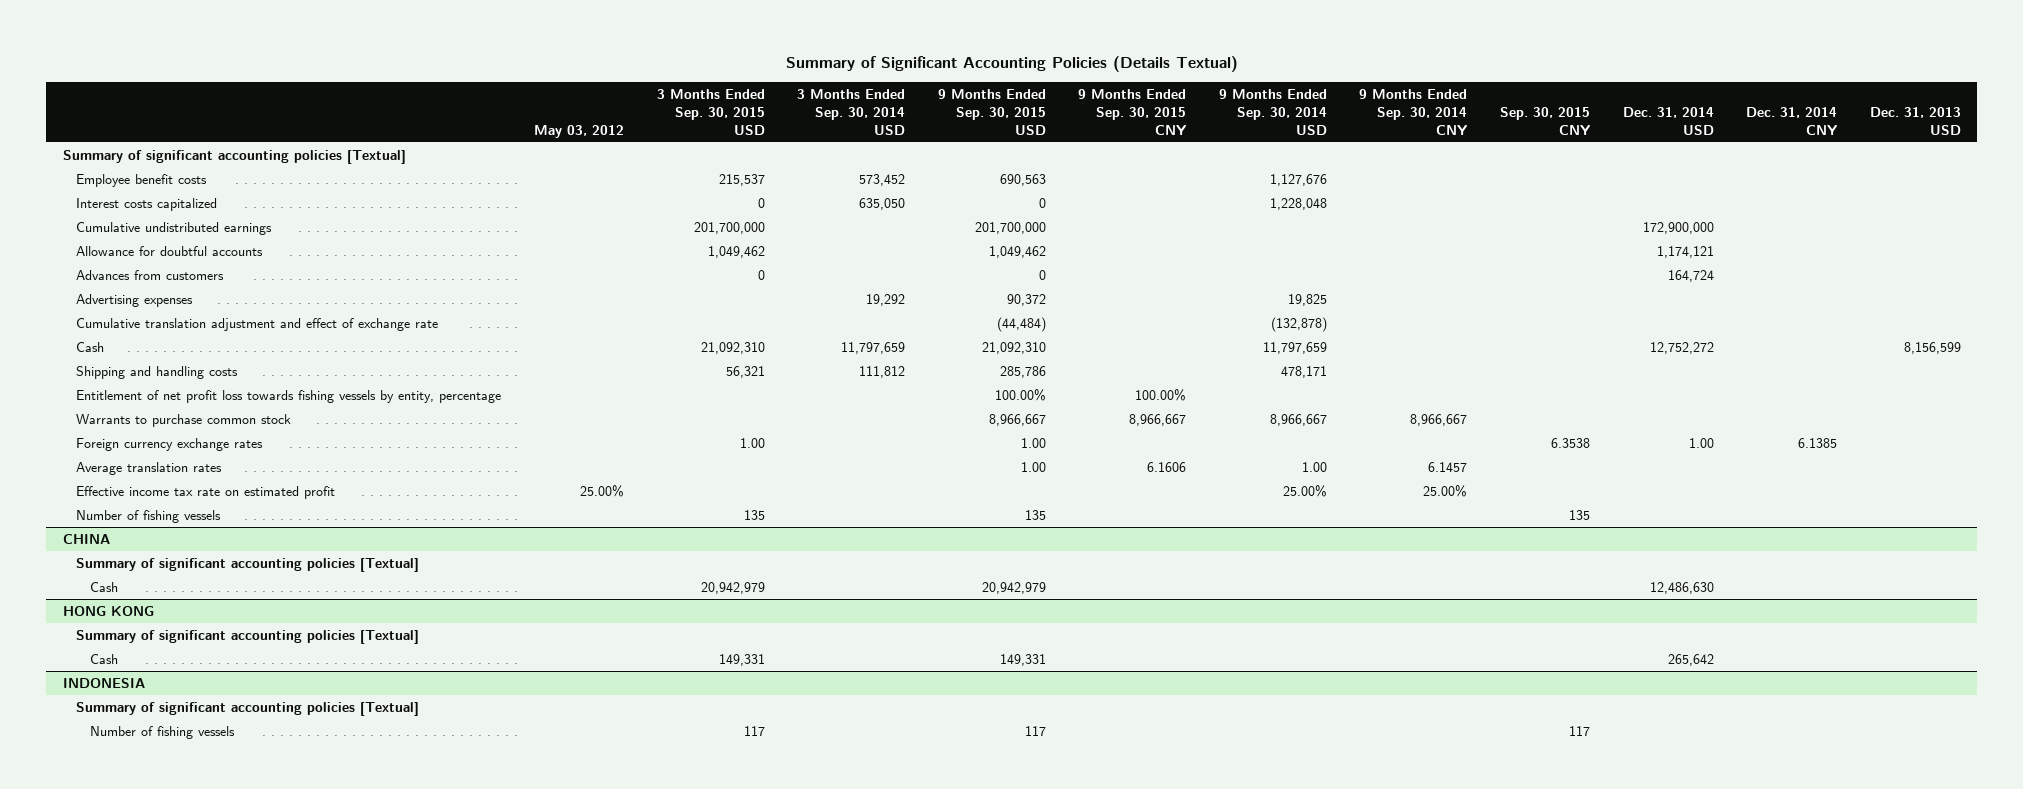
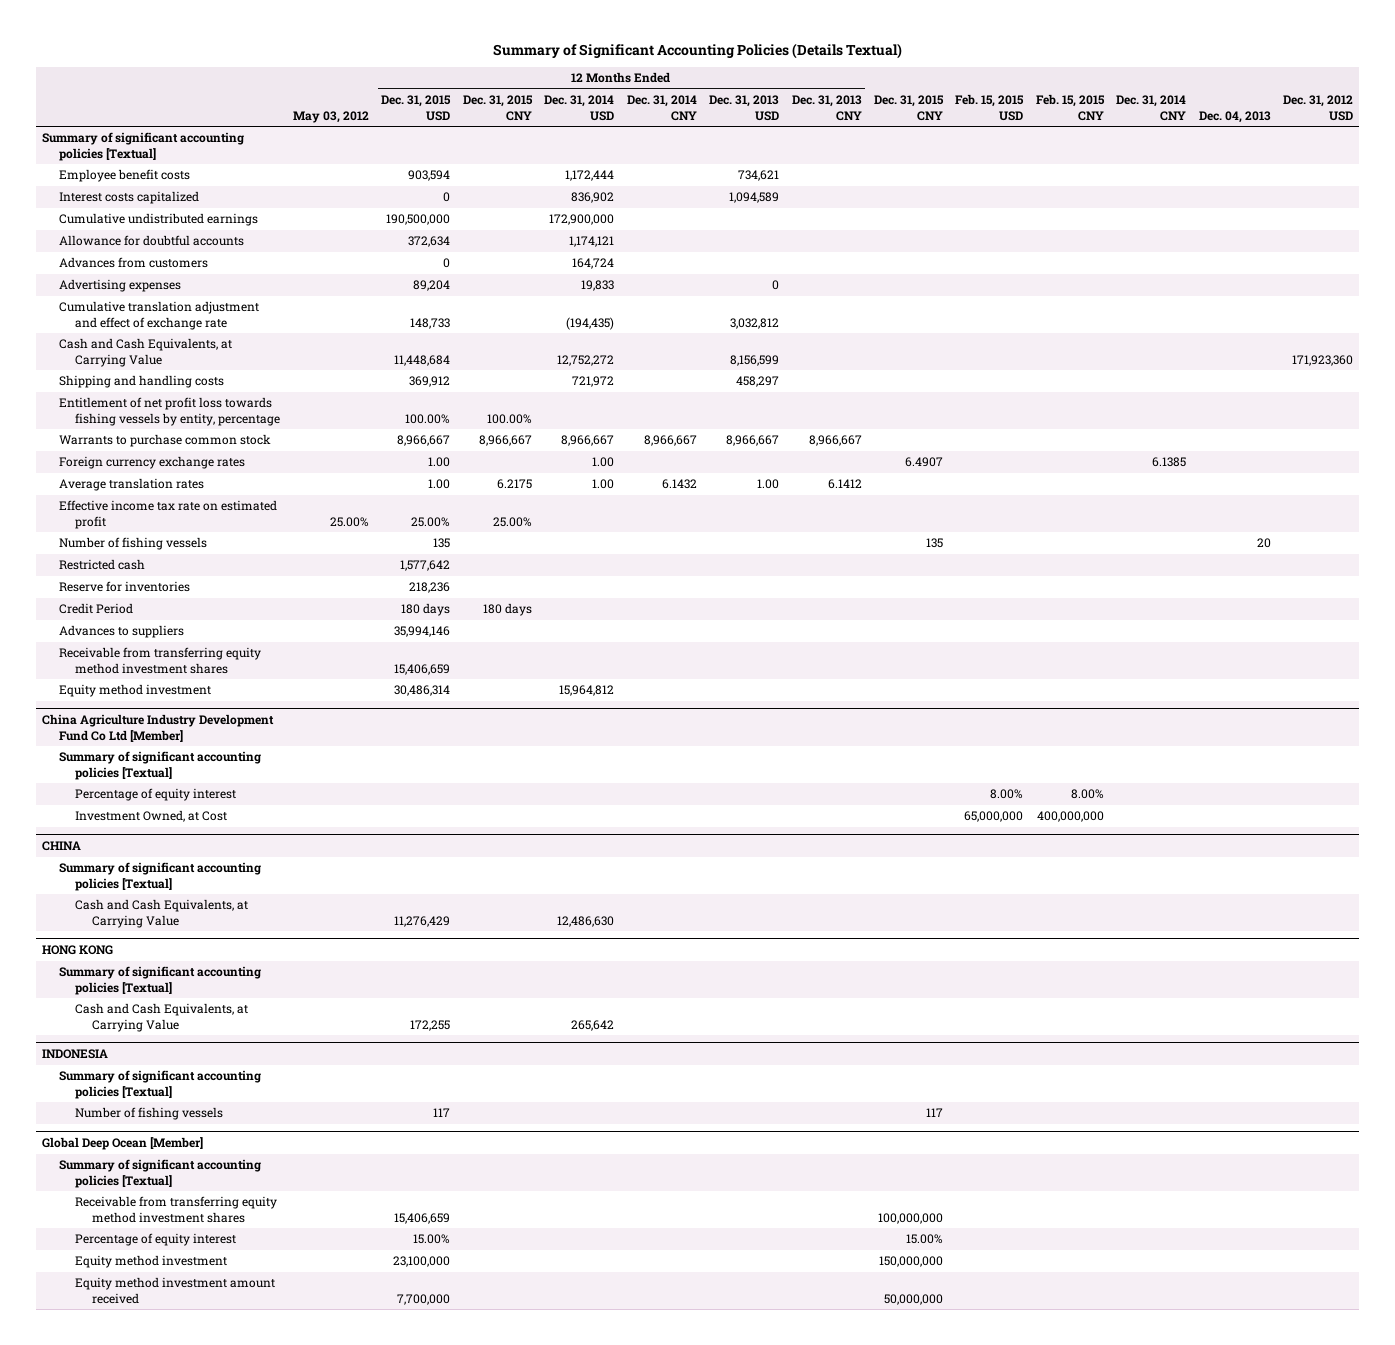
- | May 03, 2012 | 3 Months Ended Sep. 30, 2015 USD | 3 Months Ended Sep. 30, 2014 USD | 9 Months Ended Sep. 30, 2015 USD | 9 Months Ended Sep. 30, 2015 CNY | 9 Months Ended Sep. 30, 2014 USD | 9 Months Ended Sep. 30, 2014 CNY | Sep. 30, 2015 CNY | Dec. 31, 2014 USD | Dec. 31, 2014 CNY | Dec. 31, 2013 USD
+ | May 03, 2012 | 12 Months Ended Dec. 31, 2015 USD | 12 Months Ended Dec. 31, 2015 CNY | 12 Months Ended Dec. 31, 2014 USD | 12 Months Ended Dec. 31, 2014 CNY | 12 Months Ended Dec. 31, 2013 USD | 12 Months Ended Dec. 31, 2013 CNY | Dec. 31, 2015 CNY | Feb. 15, 2015 USD | Feb. 15, 2015 CNY | Dec. 31, 2014 CNY | Dec. 04, 2013 | Dec. 31, 2012 USD
- Cash | | 21,092,310 | 11,797,659 | 21,092,310 | | 11,797,659 | | | 12,752,272 | | 8,156,599
+ Cash and Cash Equivalents, at Carrying Value | | 11,448,684 | | 12,752,272 | | 8,156,599 | | | | | | | 171,923,360
+ Restricted cash | | 1,577,642 | | | | | | | | | | |
+ Reserve for inventories | | 218,236 | | | | | | | | | | |
+ Credit Period | | 180 days | 180 days | | | | | | | | | |
+ Advances to suppliers | | 35,994,146 | | | | | | | | | | |
+ Receivable from transferring equity method investment shares | | 15,406,659 | | | | | | | | | | |
+ Equity method investment | | 30,486,314 | | 15,964,812 | | | | | | | | |
+ China Agriculture Industry Development Fund Co Ltd [Member]
+ Summary of significant accounting policies [Textual]
+ Percentage of equity interest | | | | | | | | | 8.00% | 8.00% | | |
+ Investment Owned, at Cost | | | | | | | | | 65,000,000 | 400,000,000 | | |
@ CHINA
- Cash | | 20,942,979 | | 20,942,979 | | | | | 12,486,630 | |
+ Cash and Cash Equivalents, at Carrying Value | | 11,276,429 | | 12,486,630 | | | | | | | | |
@ HONG KONG
- Cash | | 149,331 | | 149,331 | | | | | 265,642 | |
+ Cash and Cash Equivalents, at Carrying Value | | 172,255 | | 265,642 | | | | | | | | |
+ Global Deep Ocean [Member]
+ Summary of significant accounting policies [Textual]
+ Receivable from transferring equity method investment shares | | 15,406,659 | | | | | | 100,000,000 | | | | |
+ Percentage of equity interest | | 15.00% | | | | | | 15.00% | | | | |
+ Equity method investment | | 23,100,000 | | | | | | 150,000,000 | | | | |
+ Equity method investment amount received | | 7,700,000 | | | | | | 50,000,000 | | | | |

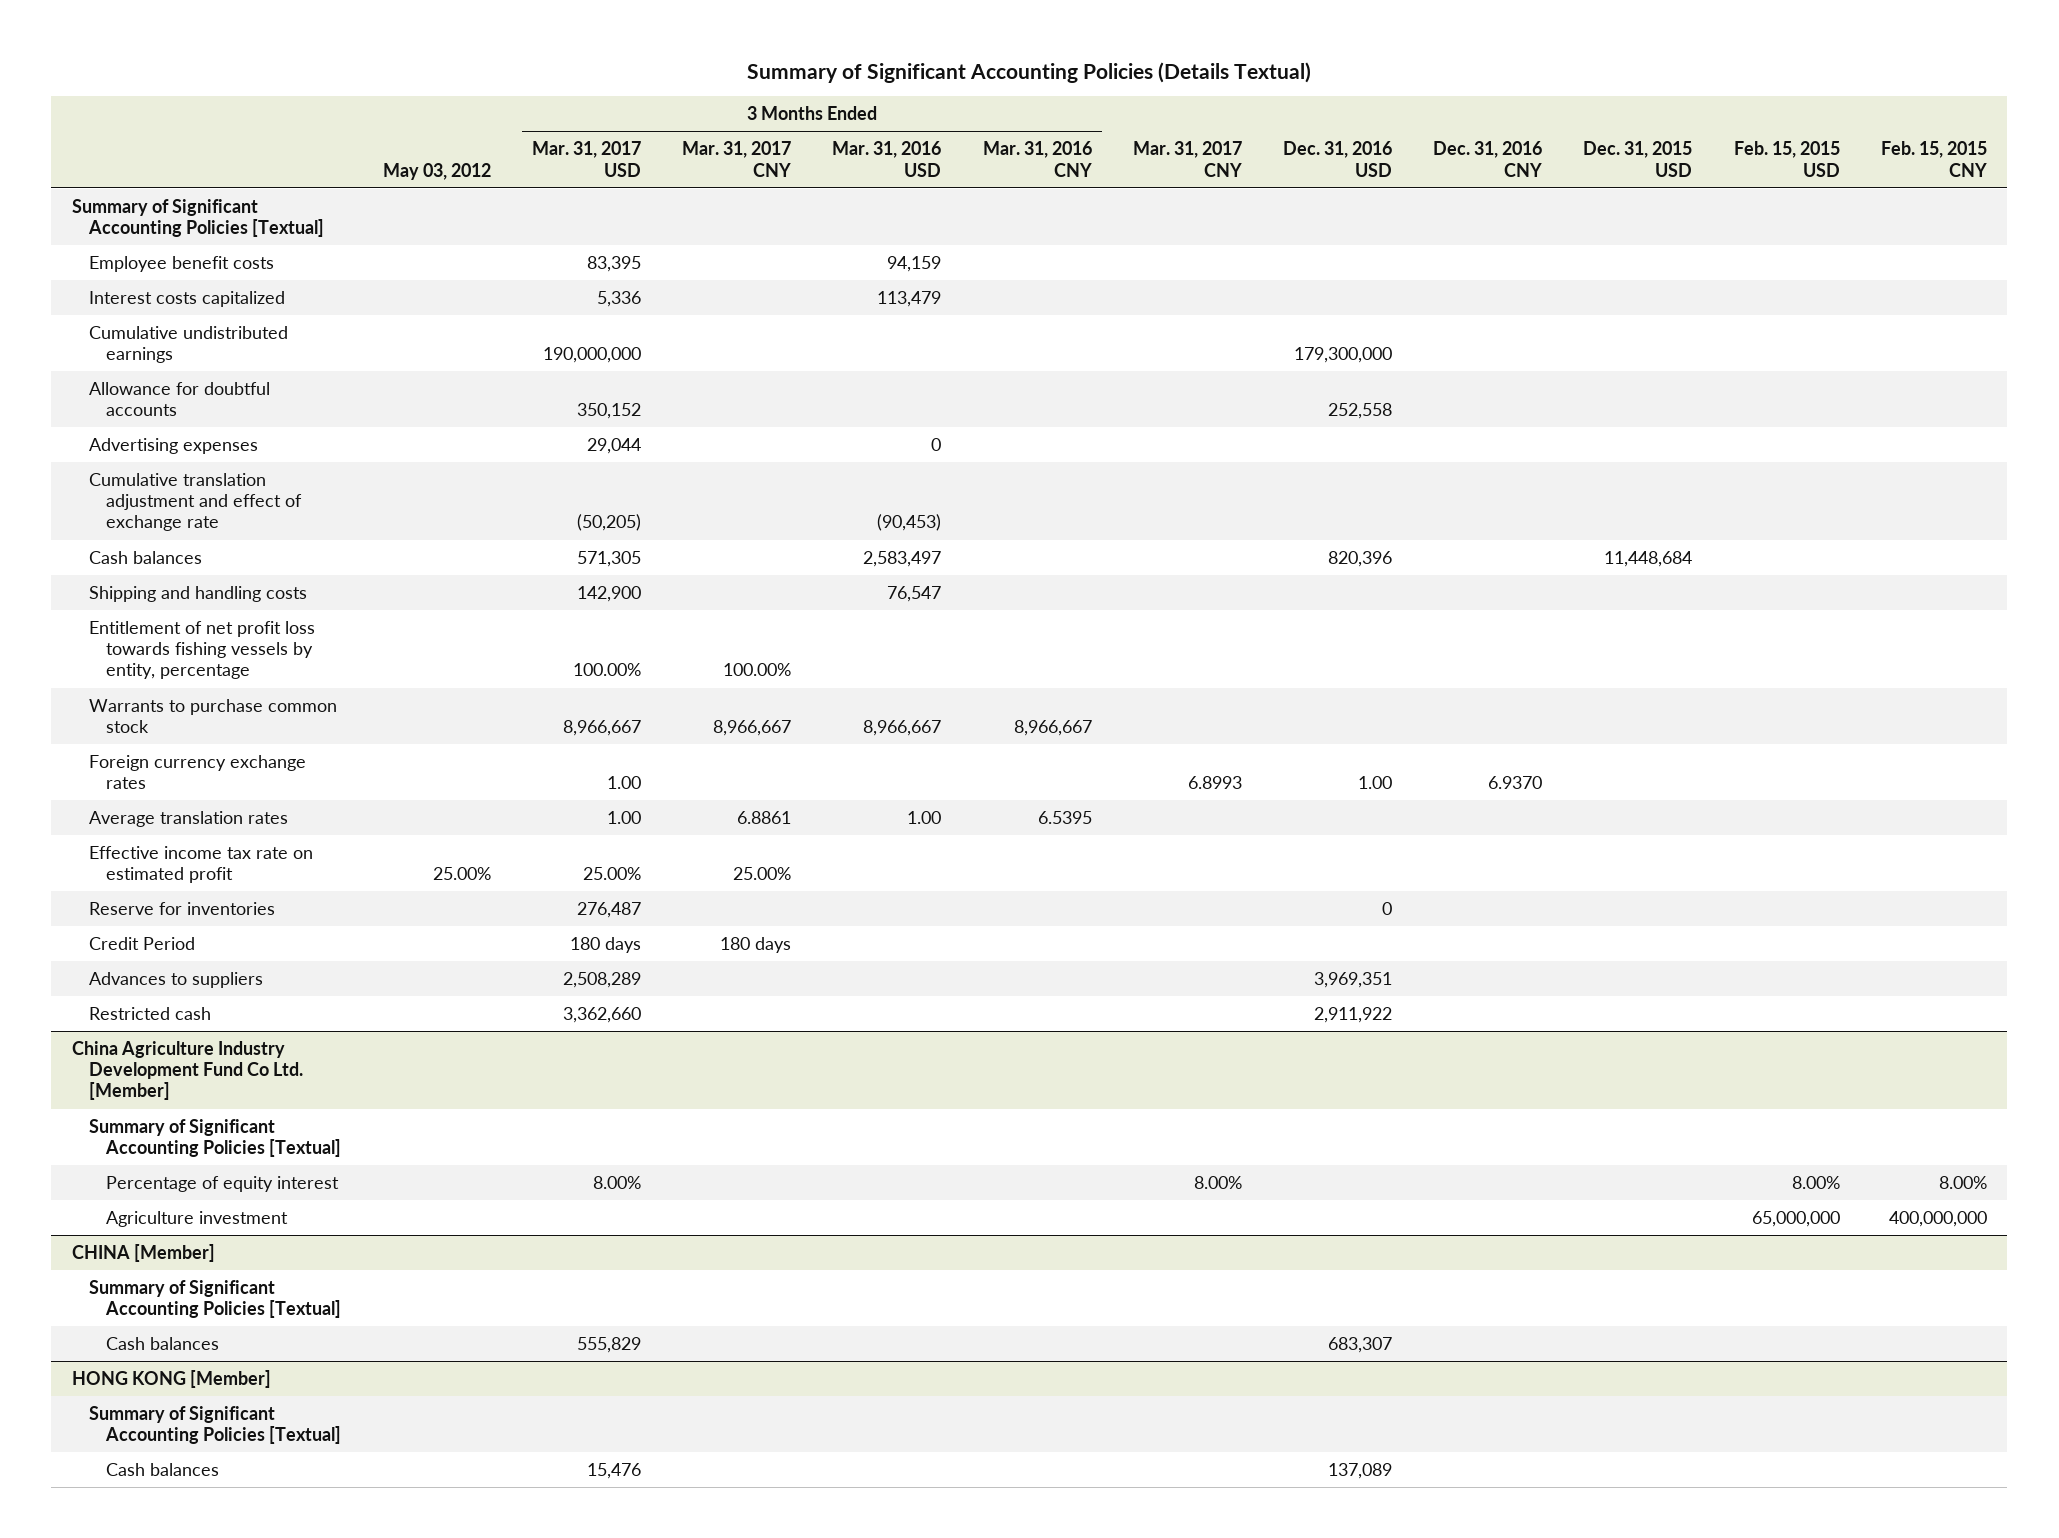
- | May 03, 2012 | 12 Months Ended Dec. 31, 2015 USD | 12 Months Ended Dec. 31, 2015 CNY | 12 Months Ended Dec. 31, 2014 USD | 12 Months Ended Dec. 31, 2014 CNY | 12 Months Ended Dec. 31, 2013 USD | 12 Months Ended Dec. 31, 2013 CNY | Dec. 31, 2015 CNY | Feb. 15, 2015 USD | Feb. 15, 2015 CNY | Dec. 31, 2014 CNY | Dec. 04, 2013 | Dec. 31, 2012 USD
+ | May 03, 2012 | 3 Months Ended Mar. 31, 2017 USD | 3 Months Ended Mar. 31, 2017 CNY | 3 Months Ended Mar. 31, 2016 USD | 3 Months Ended Mar. 31, 2016 CNY | Mar. 31, 2017 CNY | Dec. 31, 2016 USD | Dec. 31, 2016 CNY | Dec. 31, 2015 USD | Feb. 15, 2015 USD | Feb. 15, 2015 CNY
- Summary of significant accounting policies [Textual]
+ Summary of Significant Accounting Policies [Textual]
- Advances from customers | | 0 | | 164,724 | | | | | | | | |
- Cash and Cash Equivalents, at Carrying Value | | 11,448,684 | | 12,752,272 | | 8,156,599 | | | | | | | 171,923,360
+ Cash balances | | 571,305 | | 2,583,497 | | | 820,396 | | 11,448,684 | |
- Number of fishing vessels | | 135 | | | | | | 135 | | | | 20 |
- Receivable from transferring equity method investment shares | | 15,406,659 | | | | | | | | | | |
- Equity method investment | | 30,486,314 | | 15,964,812 | | | | | | | | |
- China Agriculture Industry Development Fund Co Ltd [Member]
- Summary of significant accounting policies [Textual]
moved down: Restricted cash | | 3,362,660 | | | | | 2,911,922 | | | |
+ China Agriculture Industry Development Fund Co Ltd. [Member]
+ Summary of Significant Accounting Policies [Textual]
- Investment Owned, at Cost | | | | | | | | | 65,000,000 | 400,000,000 | | |
- CHINA
- Summary of significant accounting policies [Textual]
- Cash and Cash Equivalents, at Carrying Value | | 11,276,429 | | 12,486,630 | | | | | | | | |
- HONG KONG
- Summary of significant accounting policies [Textual]
- Cash and Cash Equivalents, at Carrying Value | | 172,255 | | 265,642 | | | | | | | | |
- INDONESIA
- Summary of significant accounting policies [Textual]
- Number of fishing vessels | | 117 | | | | | | 117 | | | | |
- Global Deep Ocean [Member]
- Summary of significant accounting policies [Textual]
- Receivable from transferring equity method investment shares | | 15,406,659 | | | | | | 100,000,000 | | | | |
- Percentage of equity interest | | 15.00% | | | | | | 15.00% | | | | |
- Equity method investment | | 23,100,000 | | | | | | 150,000,000 | | | | |
- Equity method investment amount received | | 7,700,000 | | | | | | 50,000,000 | | | | |
+ Agriculture investment | | | | | | | | | | 65,000,000 | 400,000,000
+ CHINA [Member]
+ Summary of Significant Accounting Policies [Textual]
+ Cash balances | | 555,829 | | | | | 683,307 | | | |
+ HONG KONG [Member]
+ Summary of Significant Accounting Policies [Textual]
+ Cash balances | | 15,476 | | | | | 137,089 | | | |

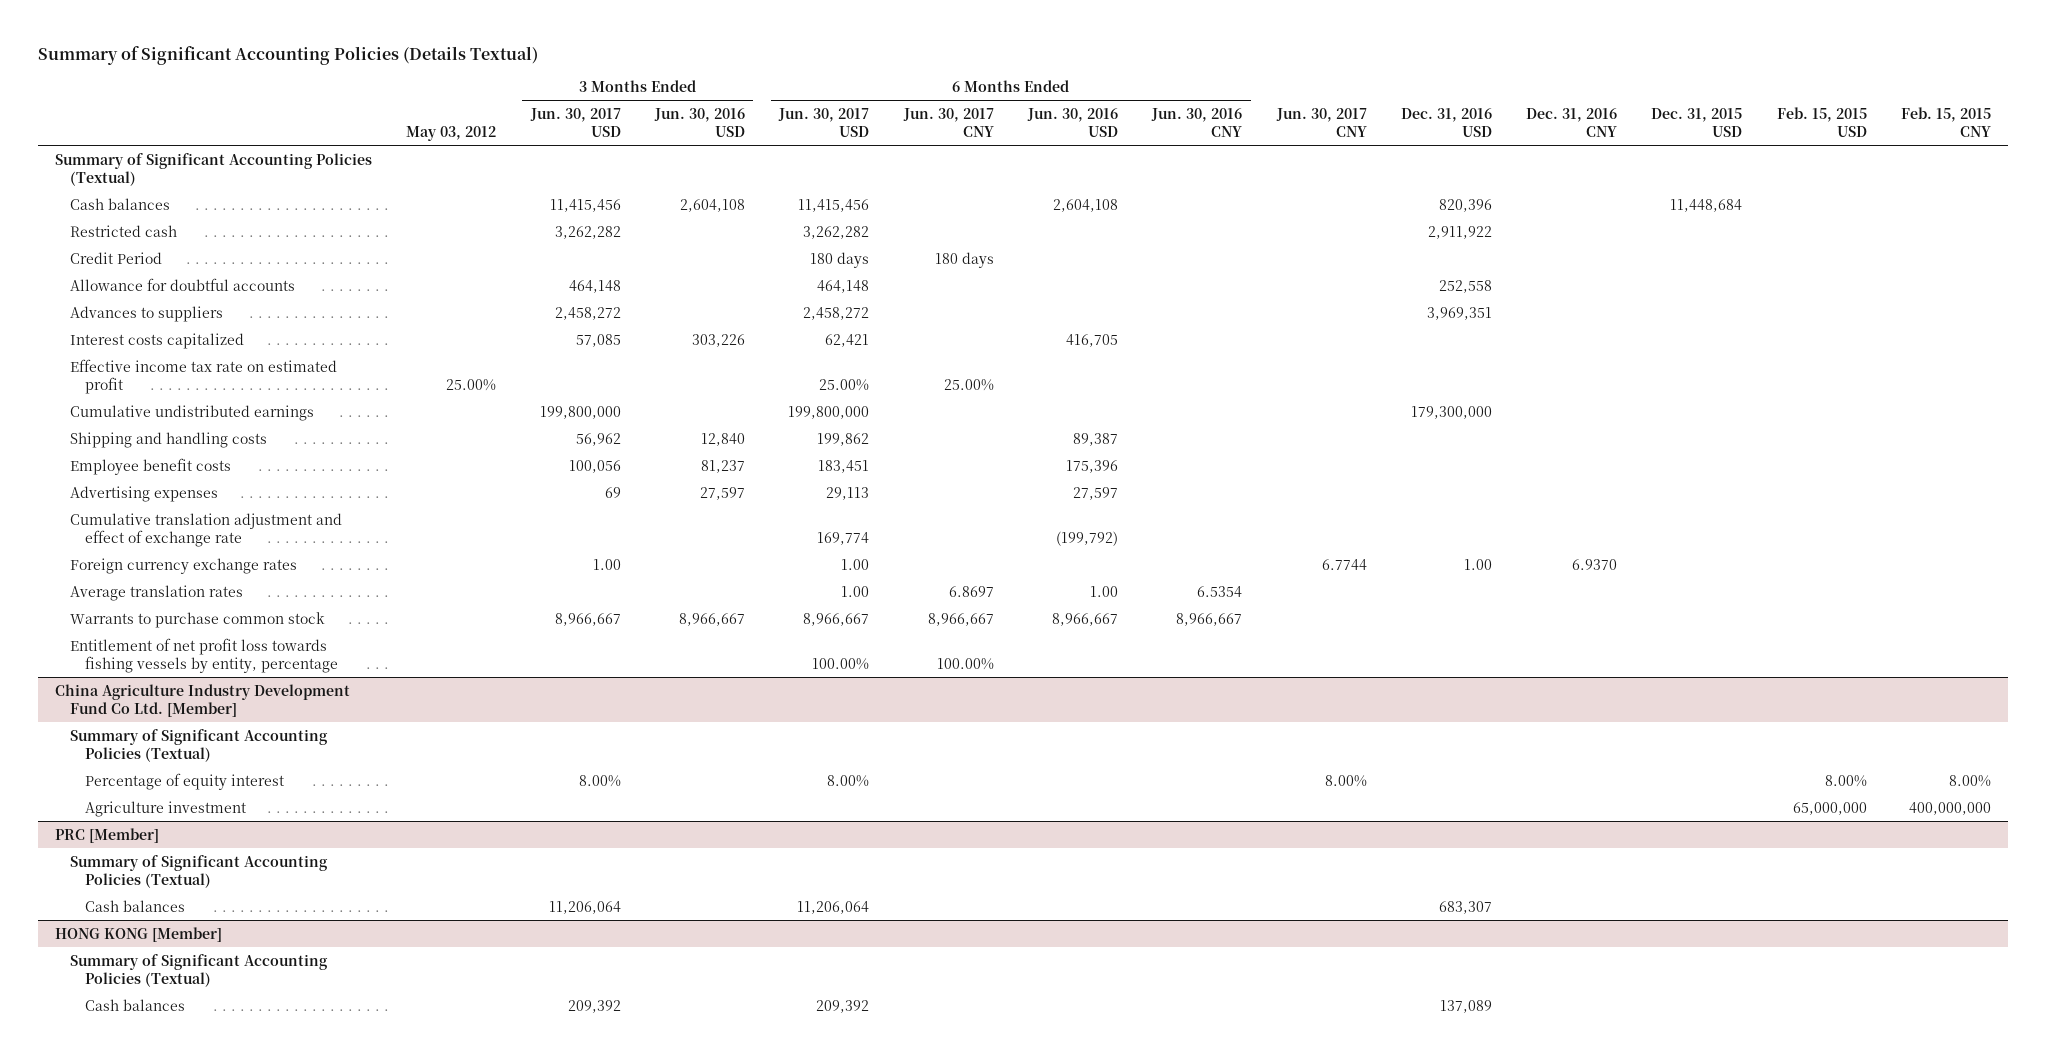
- | May 03, 2012 | 3 Months Ended Mar. 31, 2017 USD | 3 Months Ended Mar. 31, 2017 CNY | 3 Months Ended Mar. 31, 2016 USD | 3 Months Ended Mar. 31, 2016 CNY | Mar. 31, 2017 CNY | Dec. 31, 2016 USD | Dec. 31, 2016 CNY | Dec. 31, 2015 USD | Feb. 15, 2015 USD | Feb. 15, 2015 CNY
+ | May 03, 2012 | 3 Months Ended Jun. 30, 2017 USD | 3 Months Ended Jun. 30, 2016 USD | 6 Months Ended Jun. 30, 2017 USD | 6 Months Ended Jun. 30, 2017 CNY | 6 Months Ended Jun. 30, 2016 USD | 6 Months Ended Jun. 30, 2016 CNY | Jun. 30, 2017 CNY | Dec. 31, 2016 USD | Dec. 31, 2016 CNY | Dec. 31, 2015 USD | Feb. 15, 2015 USD | Feb. 15, 2015 CNY
- Summary of Significant Accounting Policies [Textual]
+ Summary of Significant Accounting Policies (Textual)
moved up: Cash balances | | 11,415,456 | 2,604,108 | 11,415,456 | | 2,604,108 | | | 820,396 | | 11,448,684 | |
moved up: Restricted cash | | 3,262,282 | | 3,262,282 | | | | | 2,911,922 | | | |
moved up: Credit Period | | | | 180 days | 180 days | | | | | | | |
moved up: Allowance for doubtful accounts | | 464,148 | | 464,148 | | | | | 252,558 | | | |
moved up: Advances to suppliers | | 2,458,272 | | 2,458,272 | | | | | 3,969,351 | | | |
moved up: Effective income tax rate on estimated profit | 25.00% | | | 25.00% | 25.00% | | | | | | | |
moved up: Shipping and handling costs | | 56,962 | 12,840 | 199,862 | | 89,387 | | | | | | |
moved down: Employee benefit costs | | 100,056 | 81,237 | 183,451 | | 175,396 | | | | | | |
- Reserve for inventories | | 276,487 | | | | | 0 | | | |
moved down: Warrants to purchase common stock | | 8,966,667 | 8,966,667 | 8,966,667 | 8,966,667 | 8,966,667 | 8,966,667 | | | | | |
moved down: Entitlement of net profit loss towards fishing vessels by entity, percentage | | | | 100.00% | 100.00% | | | | | | | |
@ China Agriculture Industry Development Fund Co Ltd. [Member]
- Summary of Significant Accounting Policies [Textual]
+ Summary of Significant Accounting Policies (Textual)
- CHINA [Member]
- Summary of Significant Accounting Policies [Textual]
+ PRC [Member]
+ Summary of Significant Accounting Policies (Textual)
@ HONG KONG [Member]
- Summary of Significant Accounting Policies [Textual]
+ Summary of Significant Accounting Policies (Textual)

